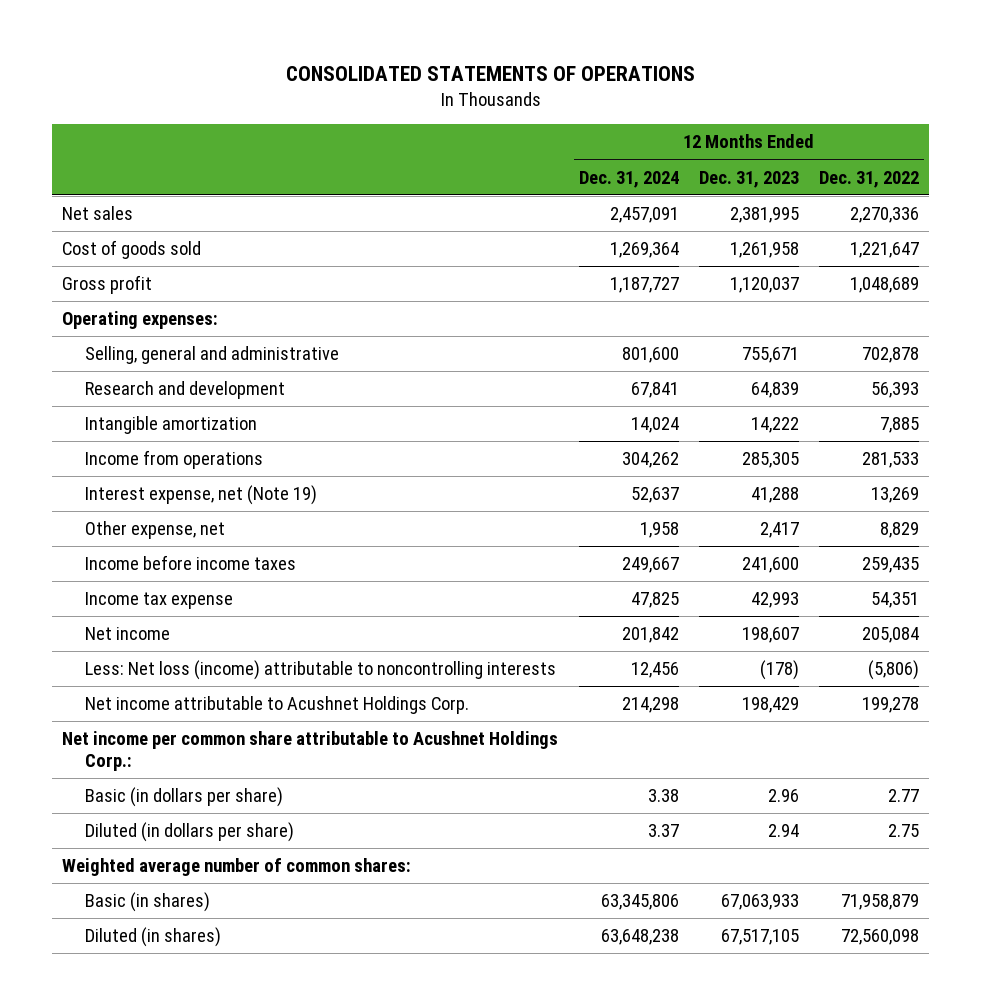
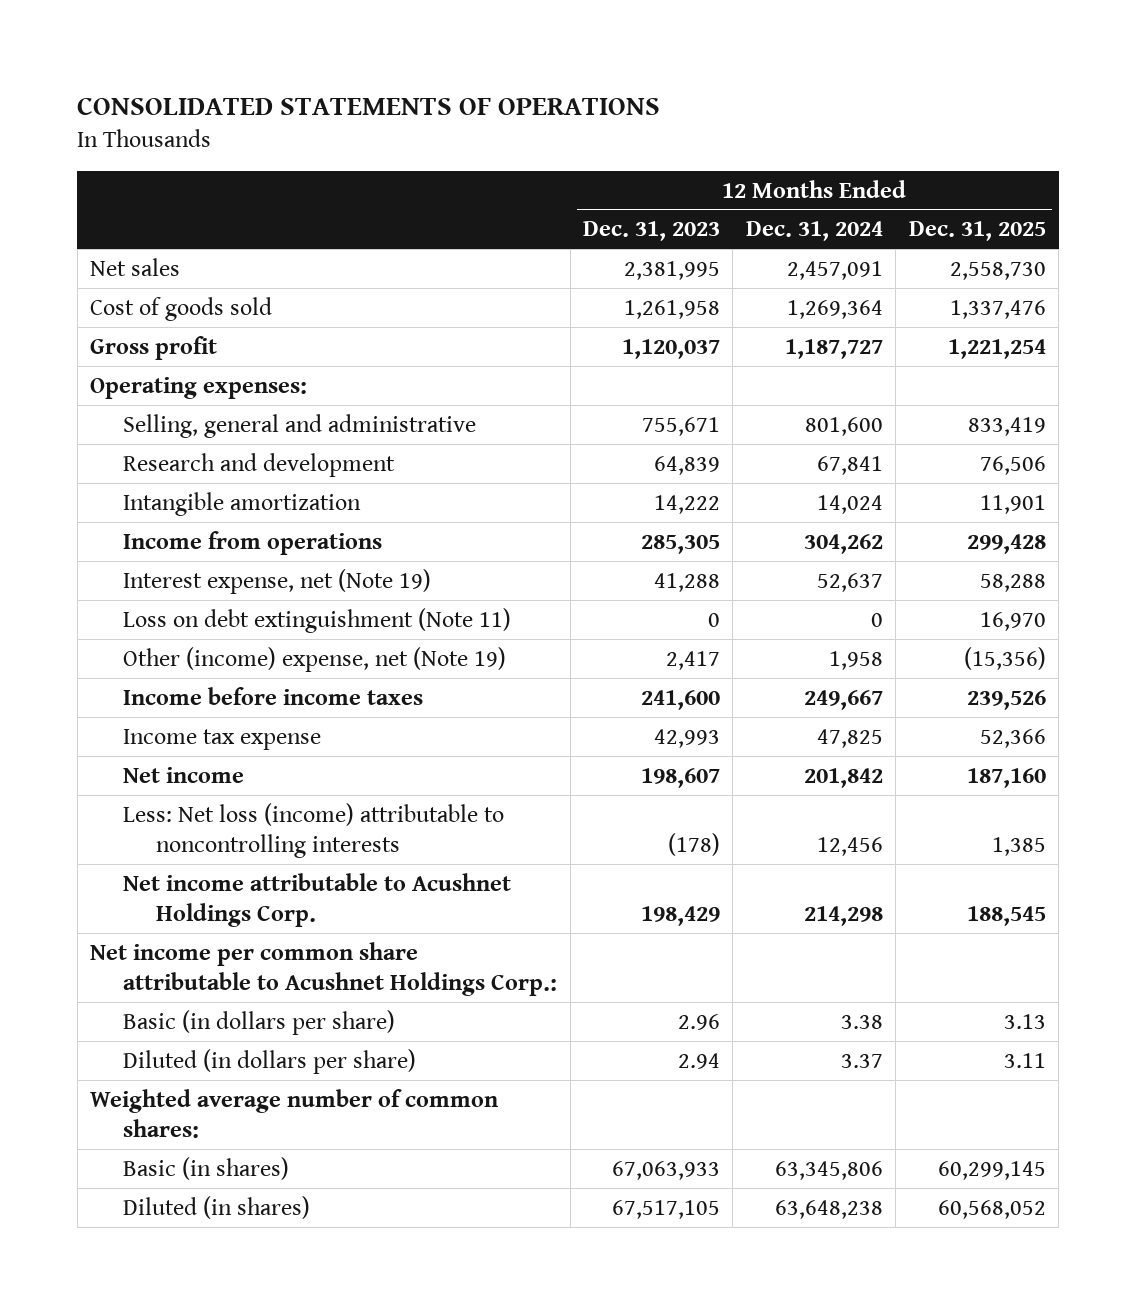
- | 12 Months Ended Dec. 31, 2024 | 12 Months Ended Dec. 31, 2023 | 12 Months Ended Dec. 31, 2022
+ | 12 Months Ended Dec. 31, 2023 | 12 Months Ended Dec. 31, 2024 | 12 Months Ended Dec. 31, 2025
- Other expense, net | 1,958 | 2,417 | 8,829
+ Loss on debt extinguishment (Note 11) | 0 | 0 | 16,970
+ Other (income) expense, net (Note 19) | 2,417 | 1,958 | (15,356)

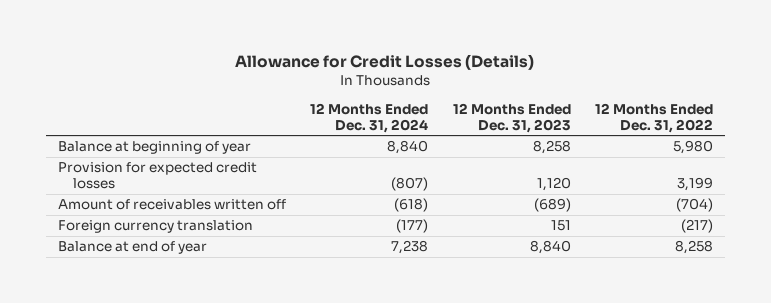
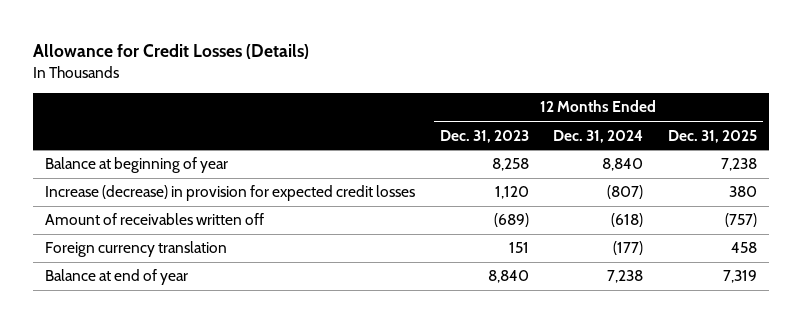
- | 12 Months Ended Dec. 31, 2024 | 12 Months Ended Dec. 31, 2023 | 12 Months Ended Dec. 31, 2022
+ | 12 Months Ended Dec. 31, 2023 | 12 Months Ended Dec. 31, 2024 | 12 Months Ended Dec. 31, 2025
- Provision for expected credit losses | (807) | 1,120 | 3,199
+ Increase (decrease) in provision for expected credit losses | 1,120 | (807) | 380

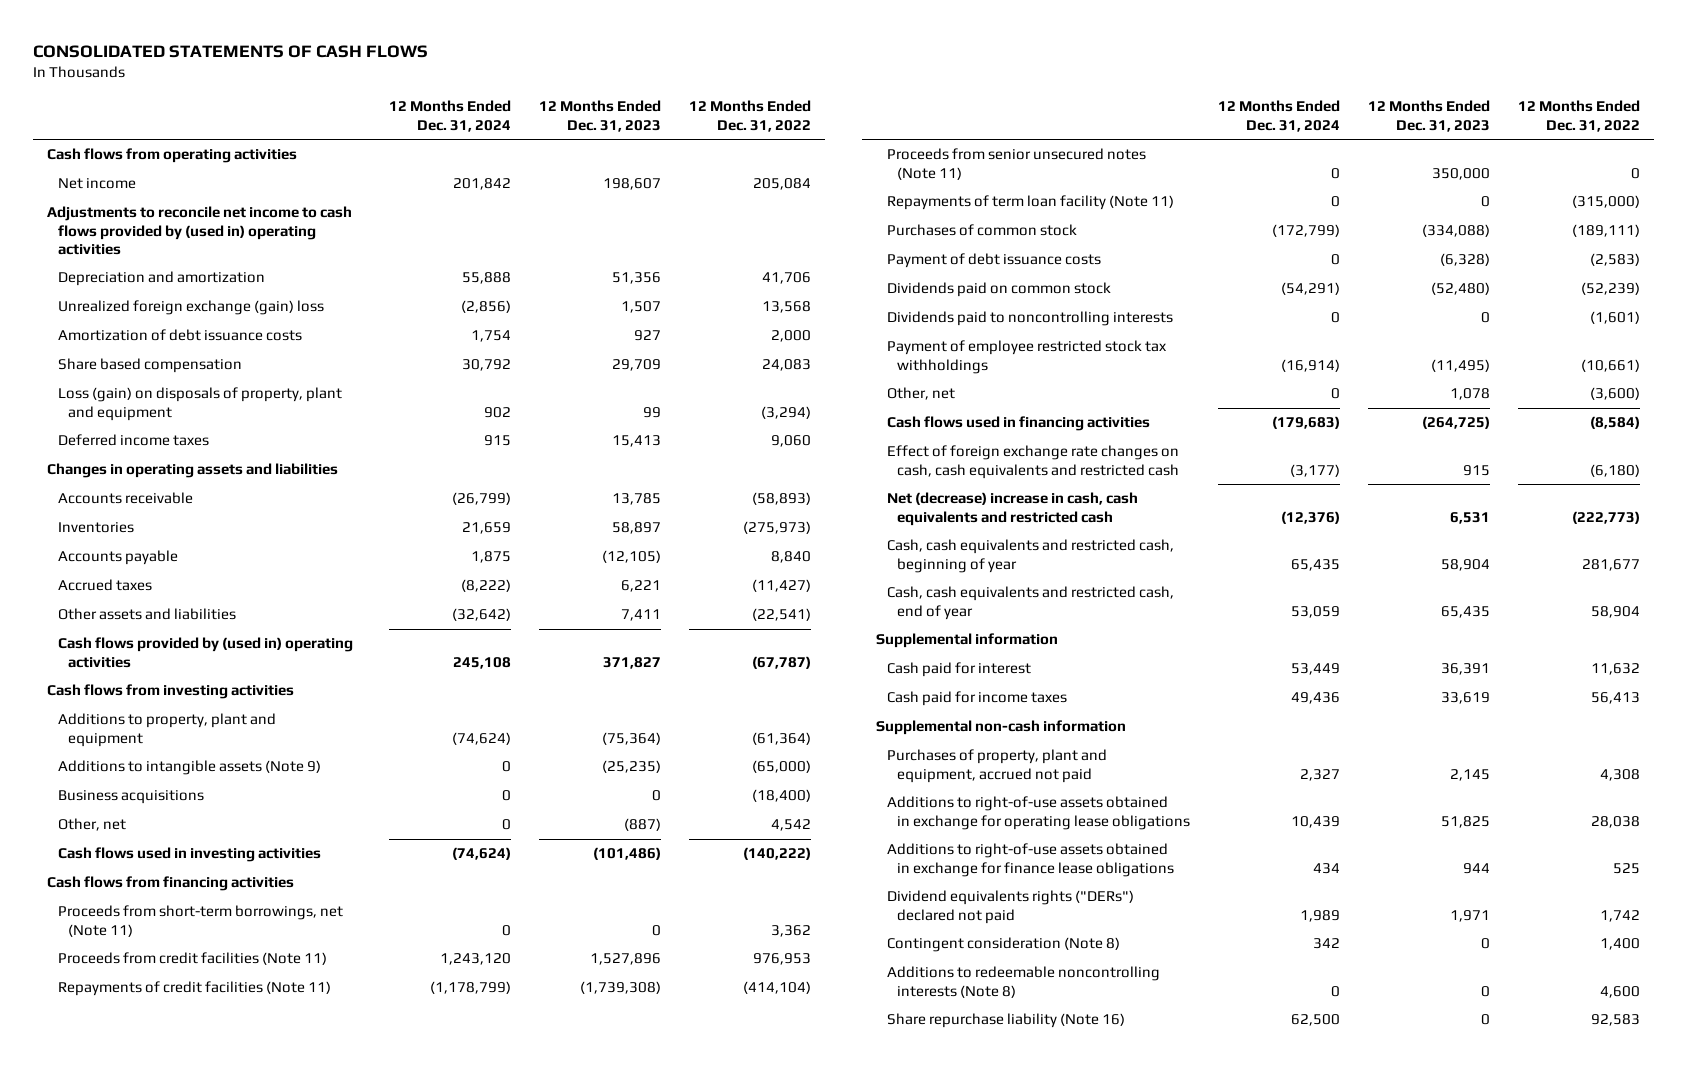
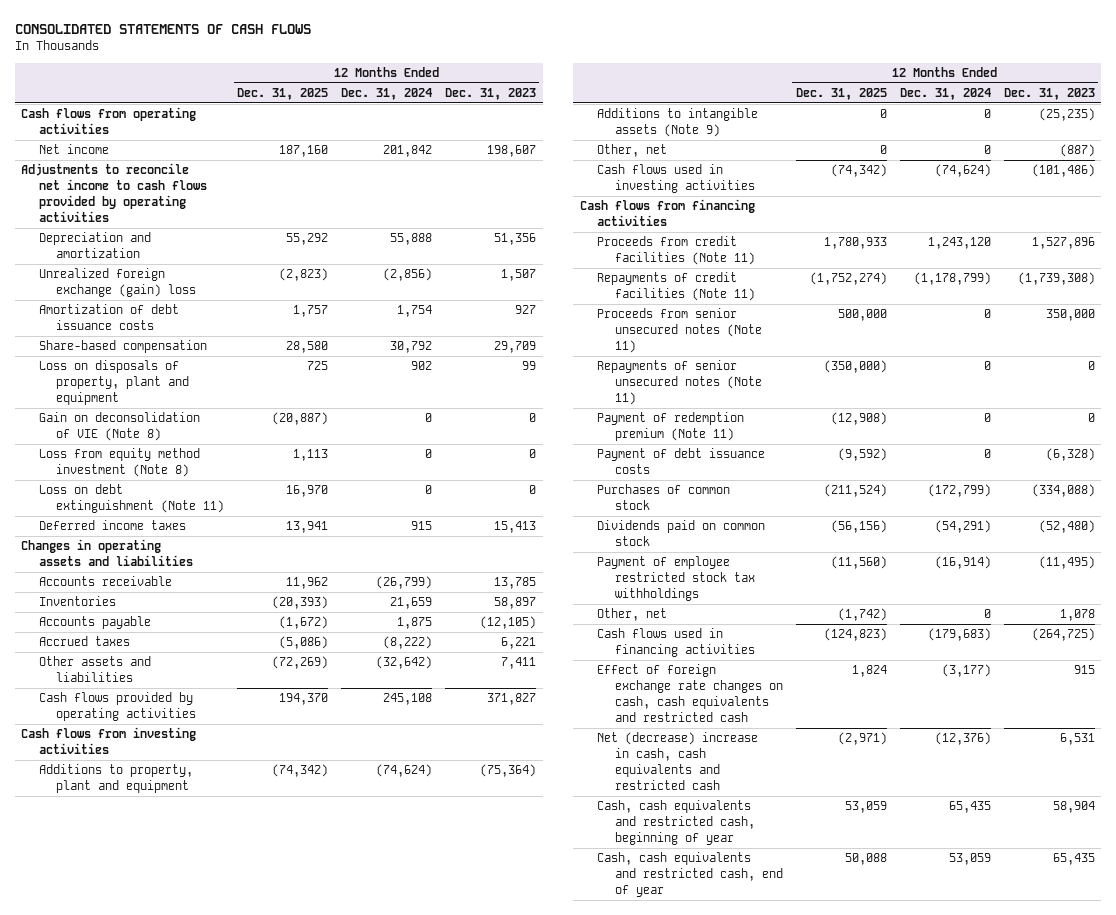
- | 12 Months Ended Dec. 31, 2024 | 12 Months Ended Dec. 31, 2023 | 12 Months Ended Dec. 31, 2022
+ | 12 Months Ended Dec. 31, 2025 | 12 Months Ended Dec. 31, 2024 | 12 Months Ended Dec. 31, 2023
- Adjustments to reconcile net income to cash flows provided by (used in) operating activities
+ Adjustments to reconcile net income to cash flows provided by operating activities
- Share based compensation | 30,792 | 29,709 | 24,083
- Loss (gain) on disposals of property, plant and equipment | 902 | 99 | (3,294)
+ Share-based compensation | 28,580 | 30,792 | 29,709
+ Loss on disposals of property, plant and equipment | 725 | 902 | 99
+ Gain on deconsolidation of VIE (Note 8) | (20,887) | 0 | 0
+ Loss from equity method investment (Note 8) | 1,113 | 0 | 0
+ Loss on debt extinguishment (Note 11) | 16,970 | 0 | 0
- Cash flows provided by (used in) operating activities | 245,108 | 371,827 | (67,787)
+ Cash flows provided by operating activities | 194,370 | 245,108 | 371,827
- Business acquisitions | 0 | 0 | (18,400)
- Proceeds from short-term borrowings, net (Note 11) | 0 | 0 | 3,362
- Repayments of term loan facility (Note 11) | 0 | 0 | (315,000)
+ Repayments of senior unsecured notes (Note 11) | (350,000) | 0 | 0
+ Payment of redemption premium (Note 11) | (12,908) | 0 | 0
moved down: Purchases of common stock | (211,524) | (172,799) | (334,088)
- Dividends paid to noncontrolling interests | 0 | 0 | (1,601)
- Supplemental information
- Cash paid for interest | 53,449 | 36,391 | 11,632
- Cash paid for income taxes | 49,436 | 33,619 | 56,413
- Supplemental non-cash information
- Purchases of property, plant and equipment, accrued not paid | 2,327 | 2,145 | 4,308
- Additions to right-of-use assets obtained in exchange for operating lease obligations | 10,439 | 51,825 | 28,038
- Additions to right-of-use assets obtained in exchange for finance lease obligations | 434 | 944 | 525
- Dividend equivalents rights ("DERs") declared not paid | 1,989 | 1,971 | 1,742
- Contingent consideration (Note 8) | 342 | 0 | 1,400
- Additions to redeemable noncontrolling interests (Note 8) | 0 | 0 | 4,600
- Share repurchase liability (Note 16) | 62,500 | 0 | 92,583

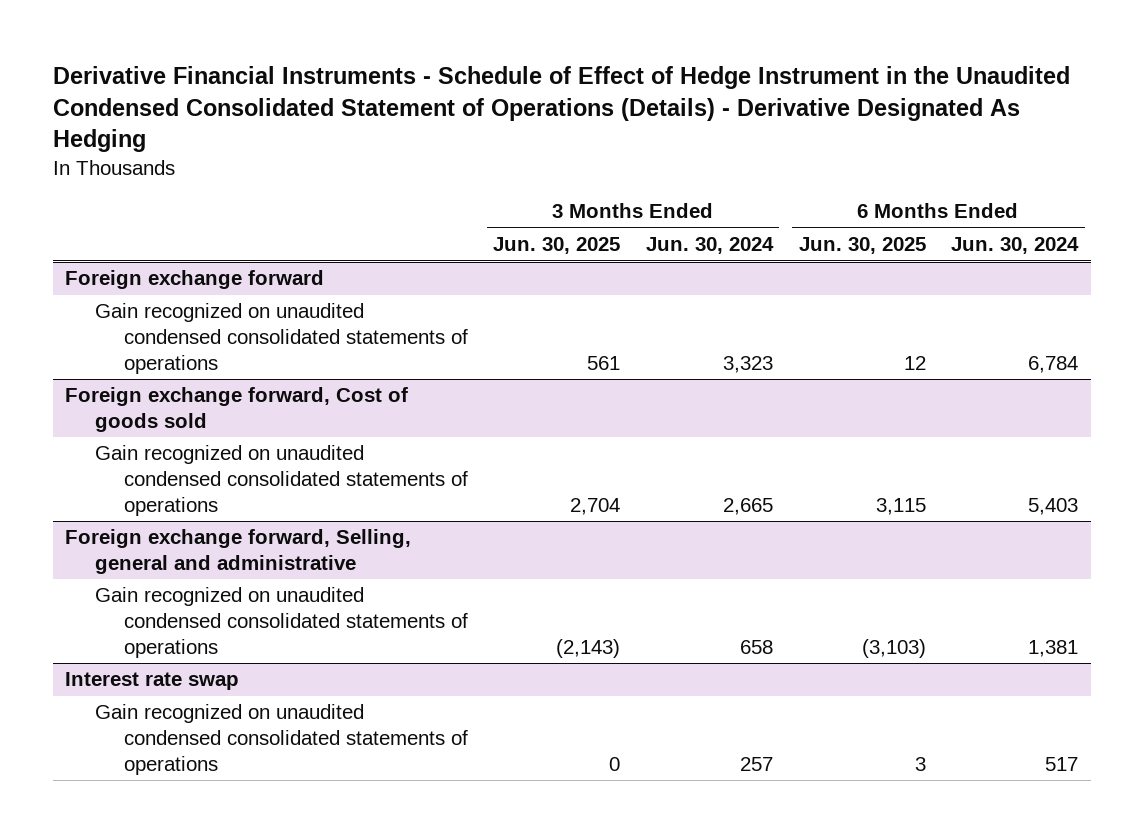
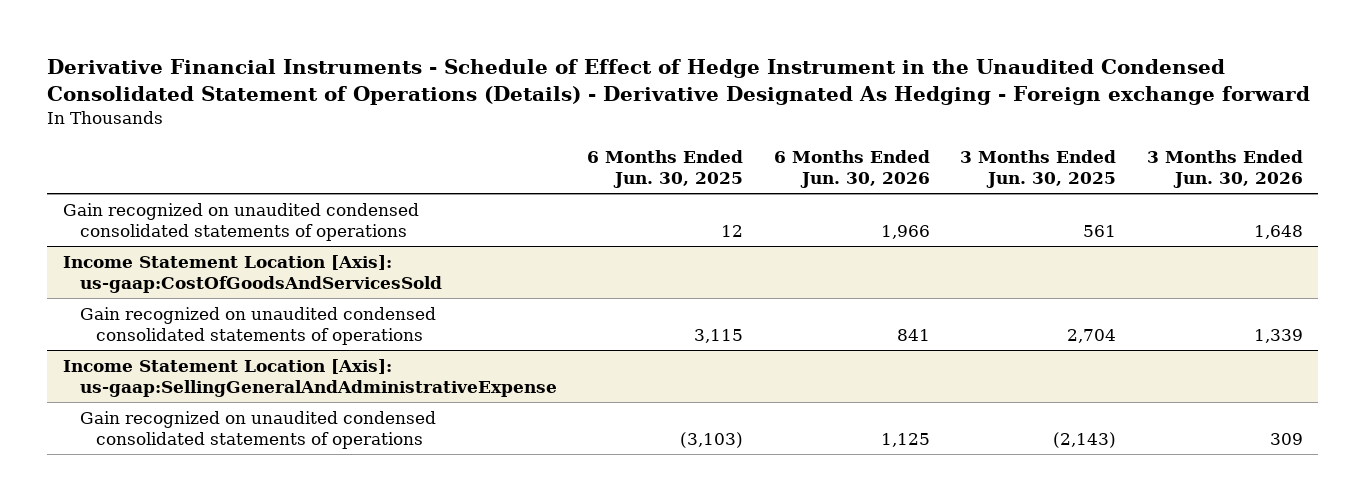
- Derivative Financial Instruments - Schedule of Effect of Hedge Instrument in the Unaudited Condensed Consolidated Statement of Operations (Details) - Derivative Designated As Hedging
+ Derivative Financial Instruments - Schedule of Effect of Hedge Instrument in the Unaudited Condensed Consolidated Statement of Operations (Details) - Derivative Designated As Hedging - Foreign exchange forward
- | 3 Months Ended Jun. 30, 2025 | 3 Months Ended Jun. 30, 2024 | 6 Months Ended Jun. 30, 2025 | 6 Months Ended Jun. 30, 2024
+ | 6 Months Ended Jun. 30, 2025 | 6 Months Ended Jun. 30, 2026 | 3 Months Ended Jun. 30, 2025 | 3 Months Ended Jun. 30, 2026
- Foreign exchange forward
- Foreign exchange forward, Cost of goods sold
+ Income Statement Location [Axis]: us-gaap:CostOfGoodsAndServicesSold
- Foreign exchange forward, Selling, general and administrative
+ Income Statement Location [Axis]: us-gaap:SellingGeneralAndAdministrativeExpense
- Interest rate swap
- Gain recognized on unaudited condensed consolidated statements of operations | 0 | 257 | 3 | 517

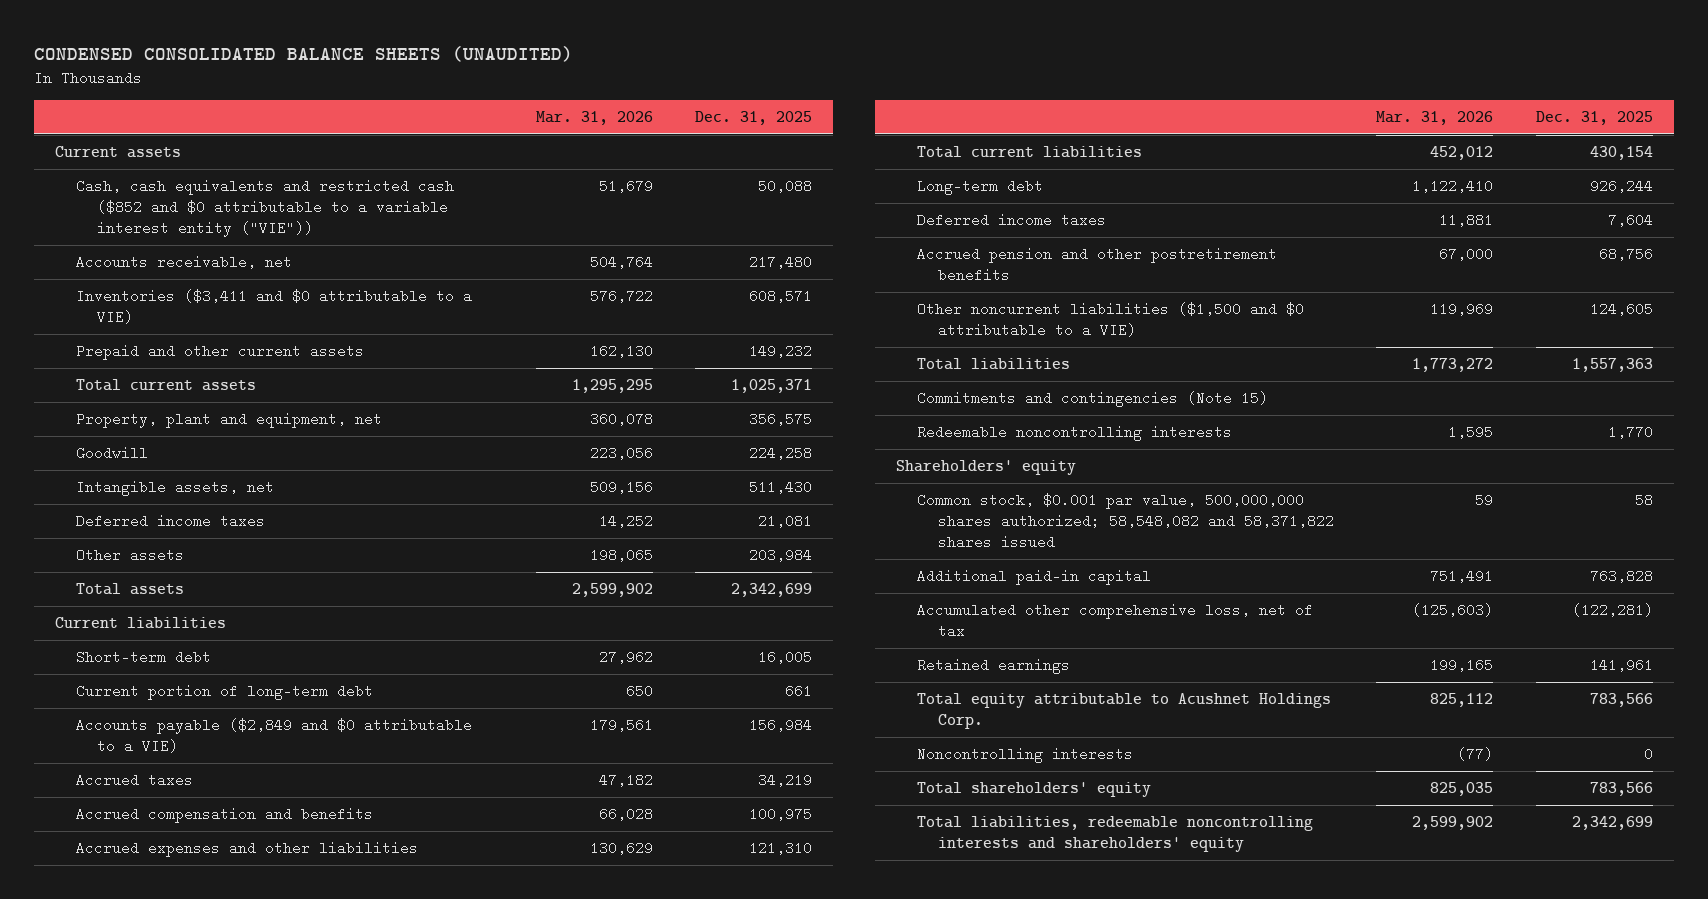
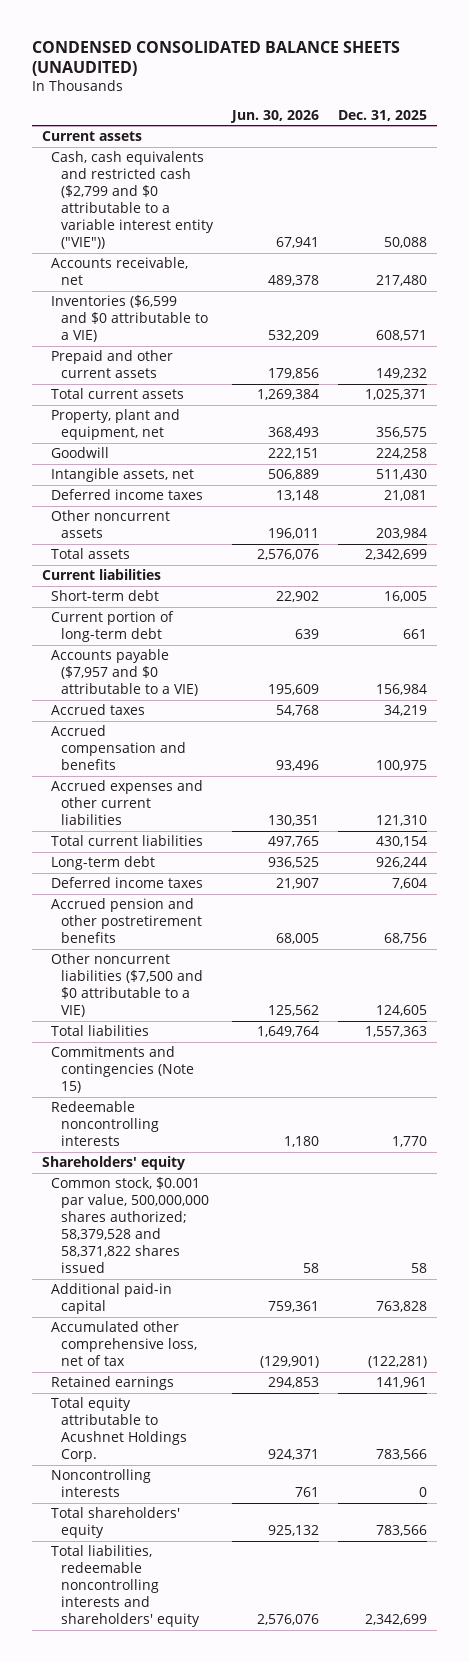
- | Mar. 31, 2026 | Dec. 31, 2025
+ | Jun. 30, 2026 | Dec. 31, 2025
- Cash, cash equivalents and restricted cash ($852 and $0 attributable to a variable interest entity ("VIE")) | 51,679 | 50,088
+ Cash, cash equivalents and restricted cash ($2,799 and $0 attributable to a variable interest entity ("VIE")) | 67,941 | 50,088
- Inventories ($3,411 and $0 attributable to a VIE) | 576,722 | 608,571
+ Inventories ($6,599 and $0 attributable to a VIE) | 532,209 | 608,571
- Other assets | 198,065 | 203,984
+ Other noncurrent assets | 196,011 | 203,984
- Accounts payable ($2,849 and $0 attributable to a VIE) | 179,561 | 156,984
+ Accounts payable ($7,957 and $0 attributable to a VIE) | 195,609 | 156,984
- Accrued expenses and other liabilities | 130,629 | 121,310
+ Accrued expenses and other current liabilities | 130,351 | 121,310
- Other noncurrent liabilities ($1,500 and $0 attributable to a VIE) | 119,969 | 124,605
+ Other noncurrent liabilities ($7,500 and $0 attributable to a VIE) | 125,562 | 124,605
- Common stock, $0.001 par value, 500,000,000 shares authorized; 58,548,082 and 58,371,822 shares issued | 59 | 58
+ Common stock, $0.001 par value, 500,000,000 shares authorized; 58,379,528 and 58,371,822 shares issued | 58 | 58

